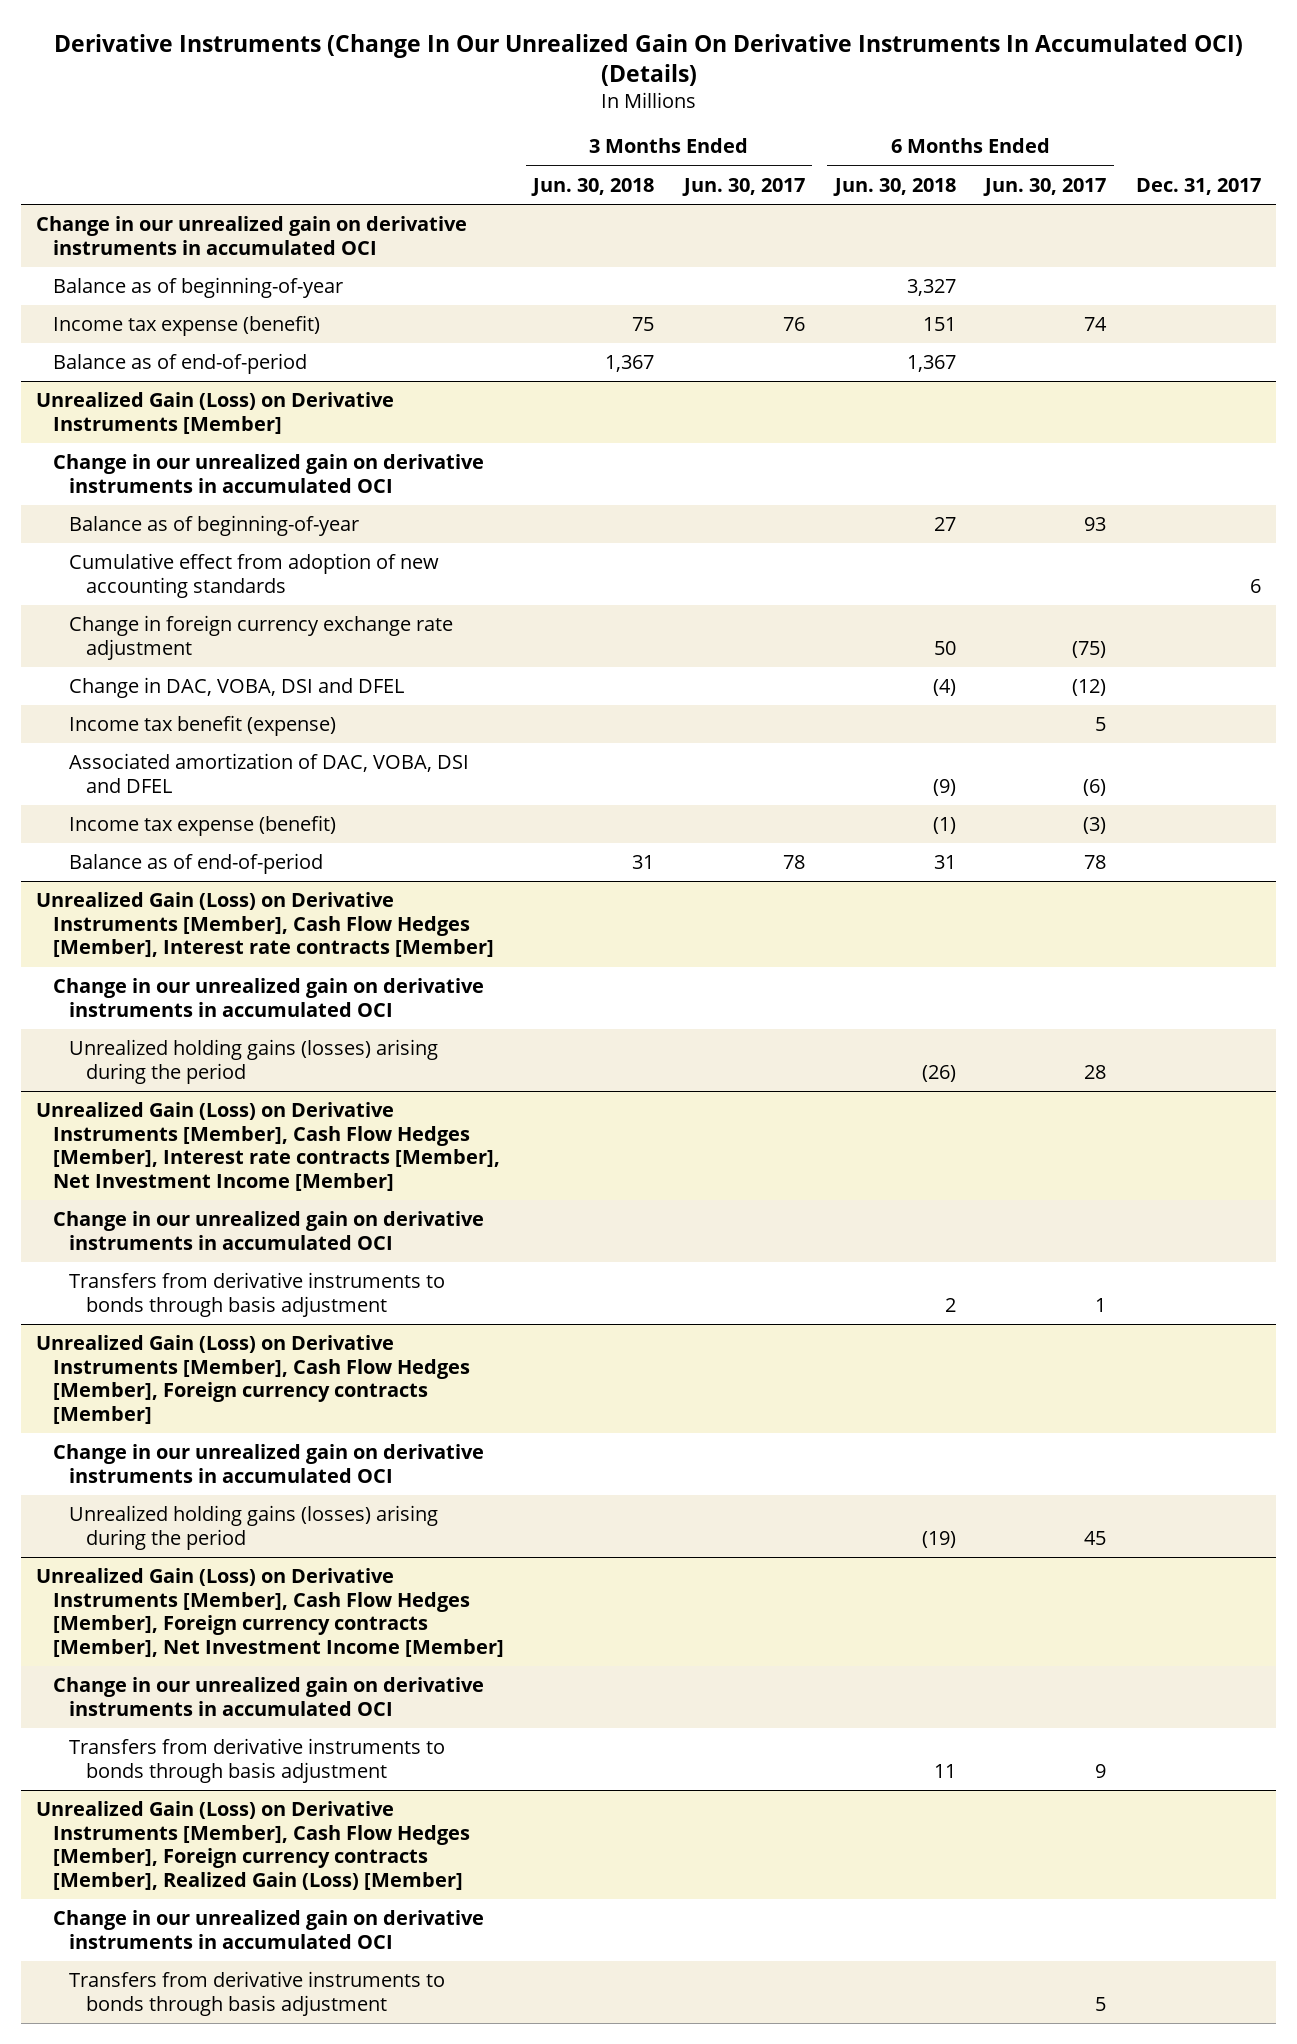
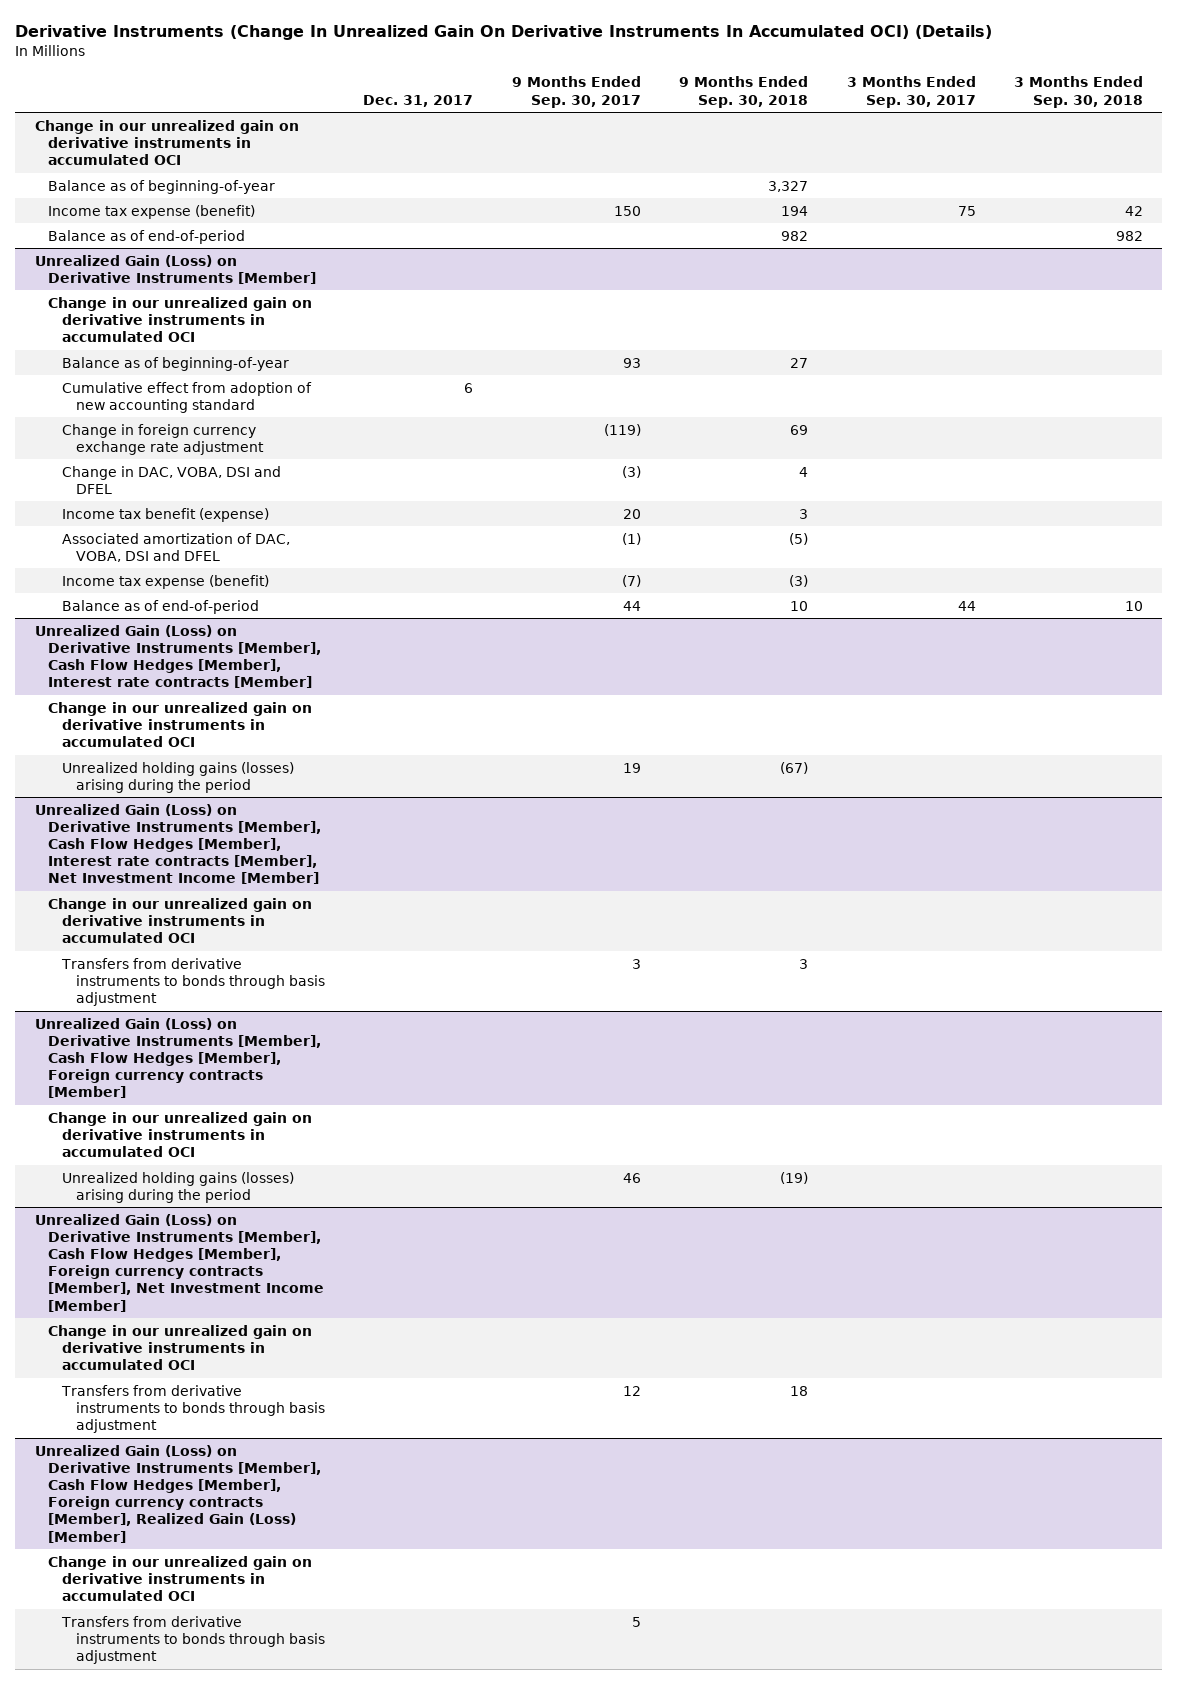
- Derivative Instruments (Change In Our Unrealized Gain On Derivative Instruments In Accumulated OCI) (Details)
+ Derivative Instruments (Change In Unrealized Gain On Derivative Instruments In Accumulated OCI) (Details)
- | 3 Months Ended Jun. 30, 2018 | 3 Months Ended Jun. 30, 2017 | 6 Months Ended Jun. 30, 2018 | 6 Months Ended Jun. 30, 2017 | Dec. 31, 2017
+ | Dec. 31, 2017 | 9 Months Ended Sep. 30, 2017 | 9 Months Ended Sep. 30, 2018 | 3 Months Ended Sep. 30, 2017 | 3 Months Ended Sep. 30, 2018
@ Unrealized Gain (Loss) on Derivative Instruments [Member]
- Cumulative effect from adoption of new accounting standards | | | | | 6
+ Cumulative effect from adoption of new accounting standard | 6 | | | |

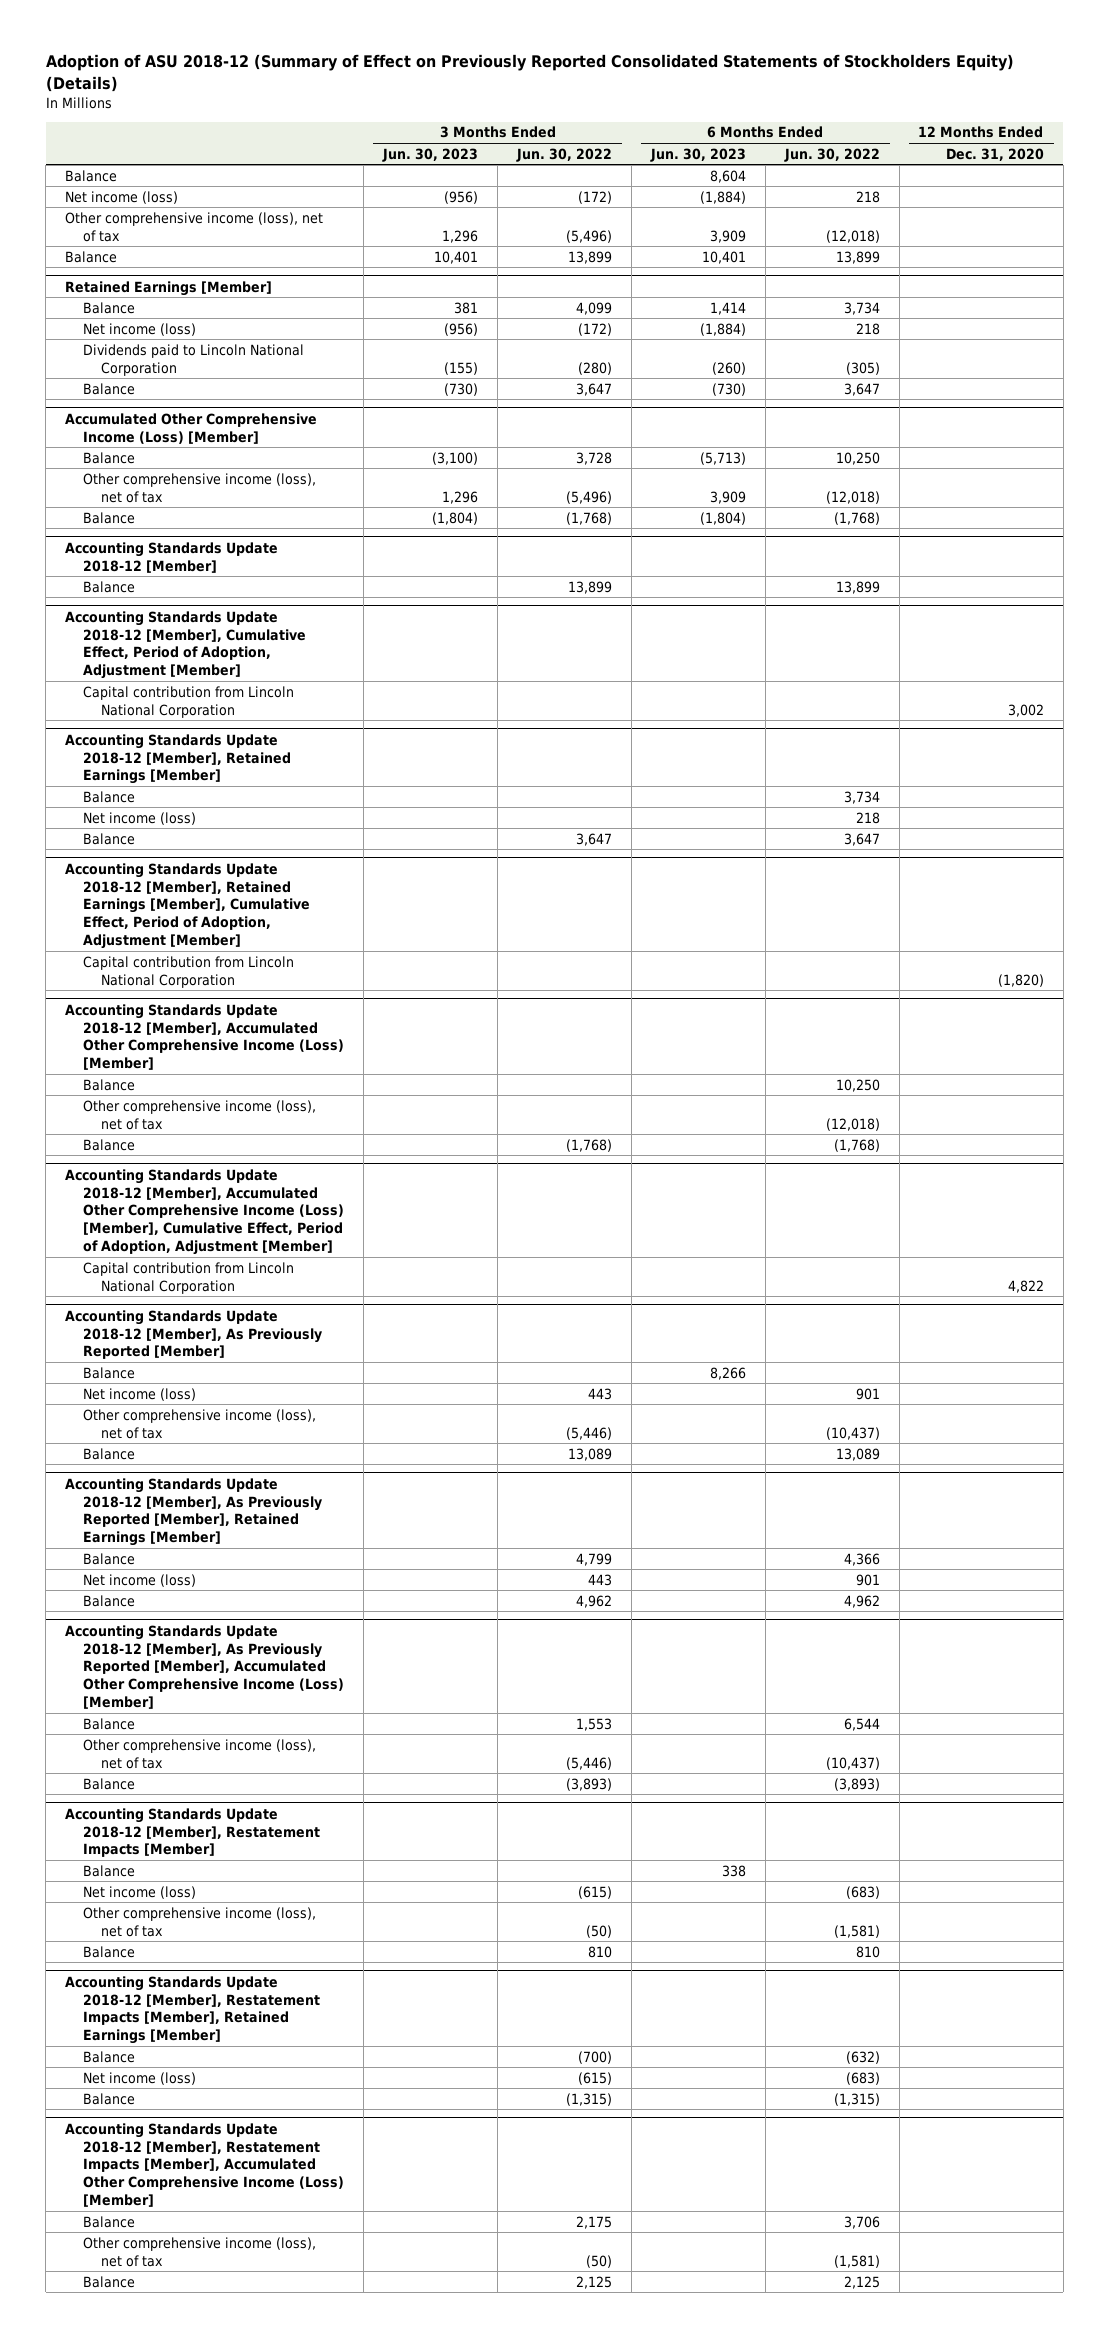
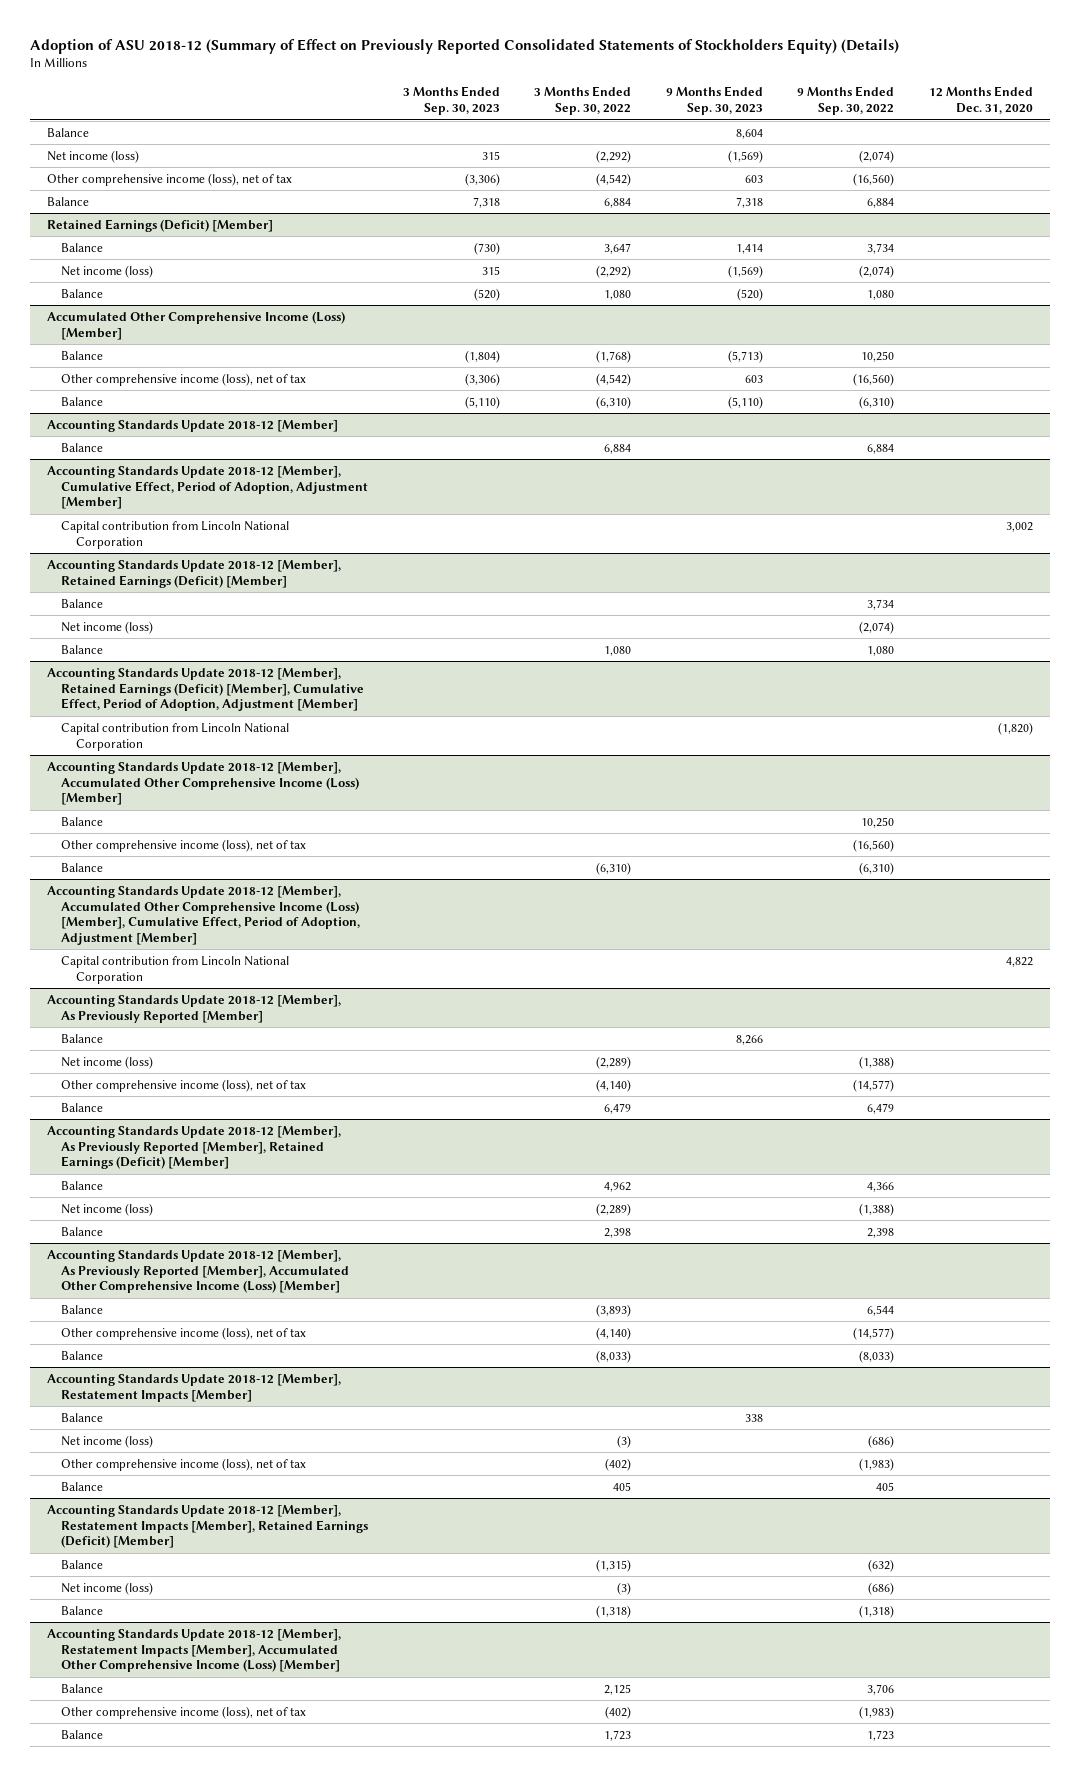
- | 3 Months Ended Jun. 30, 2023 | 3 Months Ended Jun. 30, 2022 | 6 Months Ended Jun. 30, 2023 | 6 Months Ended Jun. 30, 2022 | 12 Months Ended Dec. 31, 2020
+ | 3 Months Ended Sep. 30, 2023 | 3 Months Ended Sep. 30, 2022 | 9 Months Ended Sep. 30, 2023 | 9 Months Ended Sep. 30, 2022 | 12 Months Ended Dec. 31, 2020
- Retained Earnings [Member]
+ Retained Earnings (Deficit) [Member]
- Dividends paid to Lincoln National Corporation | (155) | (280) | (260) | (305) |
- Accounting Standards Update 2018-12 [Member], Retained Earnings [Member]
+ Accounting Standards Update 2018-12 [Member], Retained Earnings (Deficit) [Member]
- Accounting Standards Update 2018-12 [Member], Retained Earnings [Member], Cumulative Effect, Period of Adoption, Adjustment [Member]
+ Accounting Standards Update 2018-12 [Member], Retained Earnings (Deficit) [Member], Cumulative Effect, Period of Adoption, Adjustment [Member]
- Accounting Standards Update 2018-12 [Member], As Previously Reported [Member], Retained Earnings [Member]
+ Accounting Standards Update 2018-12 [Member], As Previously Reported [Member], Retained Earnings (Deficit) [Member]
- Accounting Standards Update 2018-12 [Member], Restatement Impacts [Member], Retained Earnings [Member]
+ Accounting Standards Update 2018-12 [Member], Restatement Impacts [Member], Retained Earnings (Deficit) [Member]

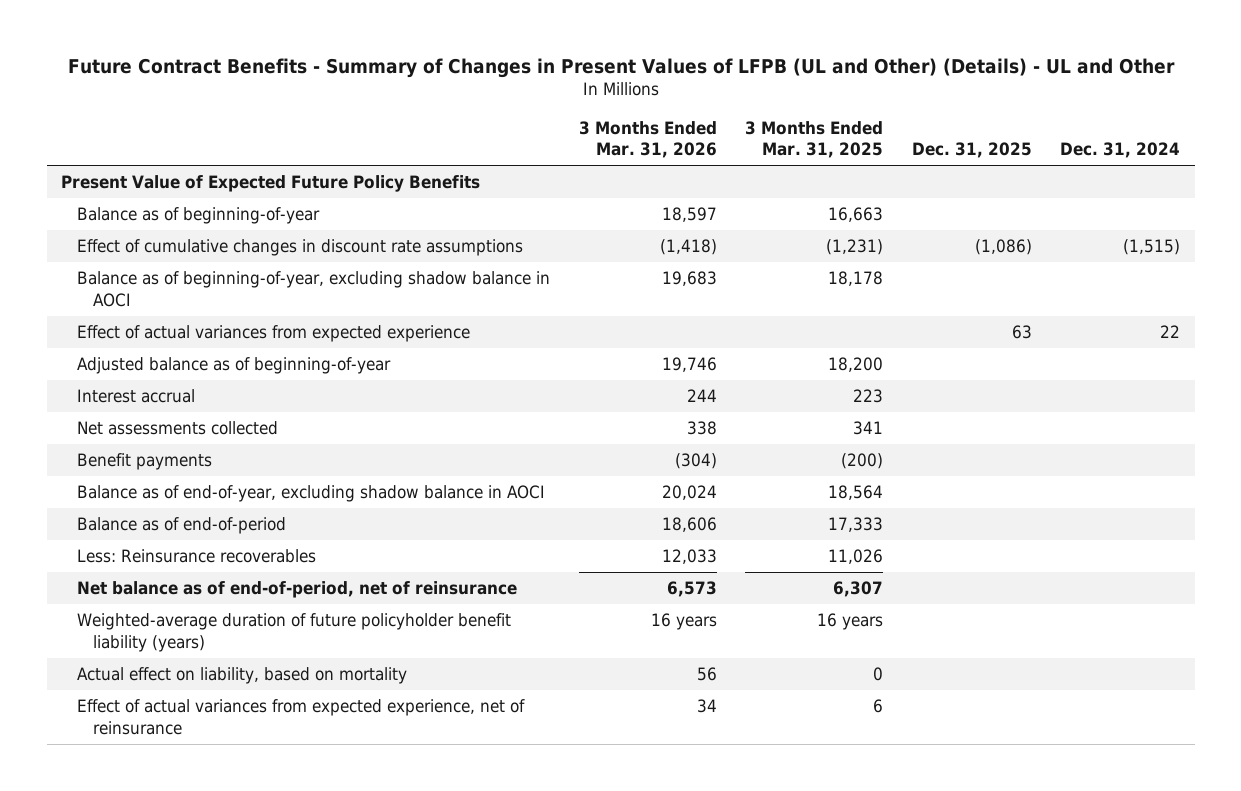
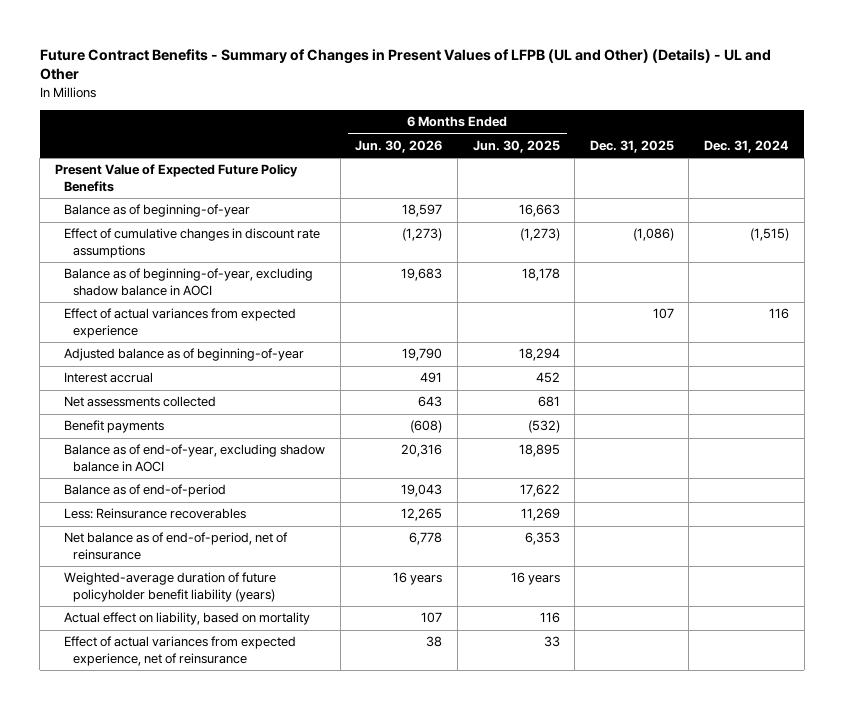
- | 3 Months Ended Mar. 31, 2026 | 3 Months Ended Mar. 31, 2025 | Dec. 31, 2025 | Dec. 31, 2024
+ | 6 Months Ended Jun. 30, 2026 | 6 Months Ended Jun. 30, 2025 | Dec. 31, 2025 | Dec. 31, 2024
- Effect of actual variances from expected experience | | | 63 | 22
+ Effect of actual variances from expected experience | | | 107 | 116

